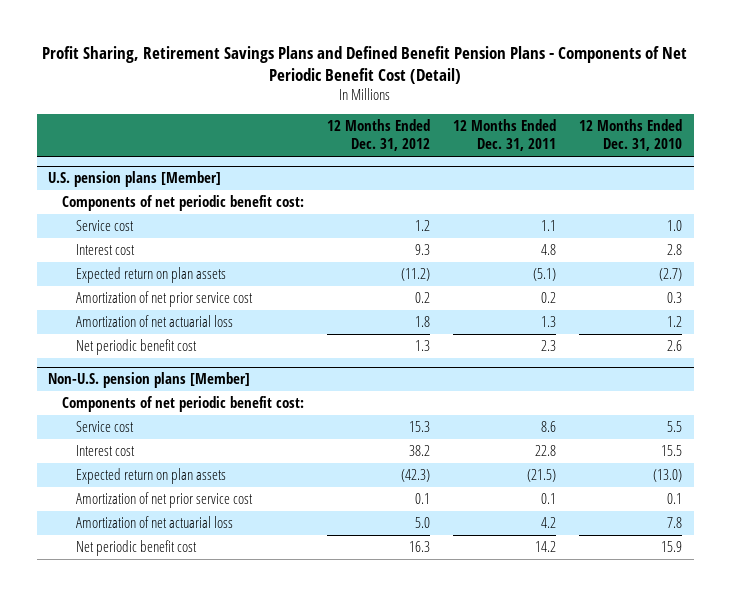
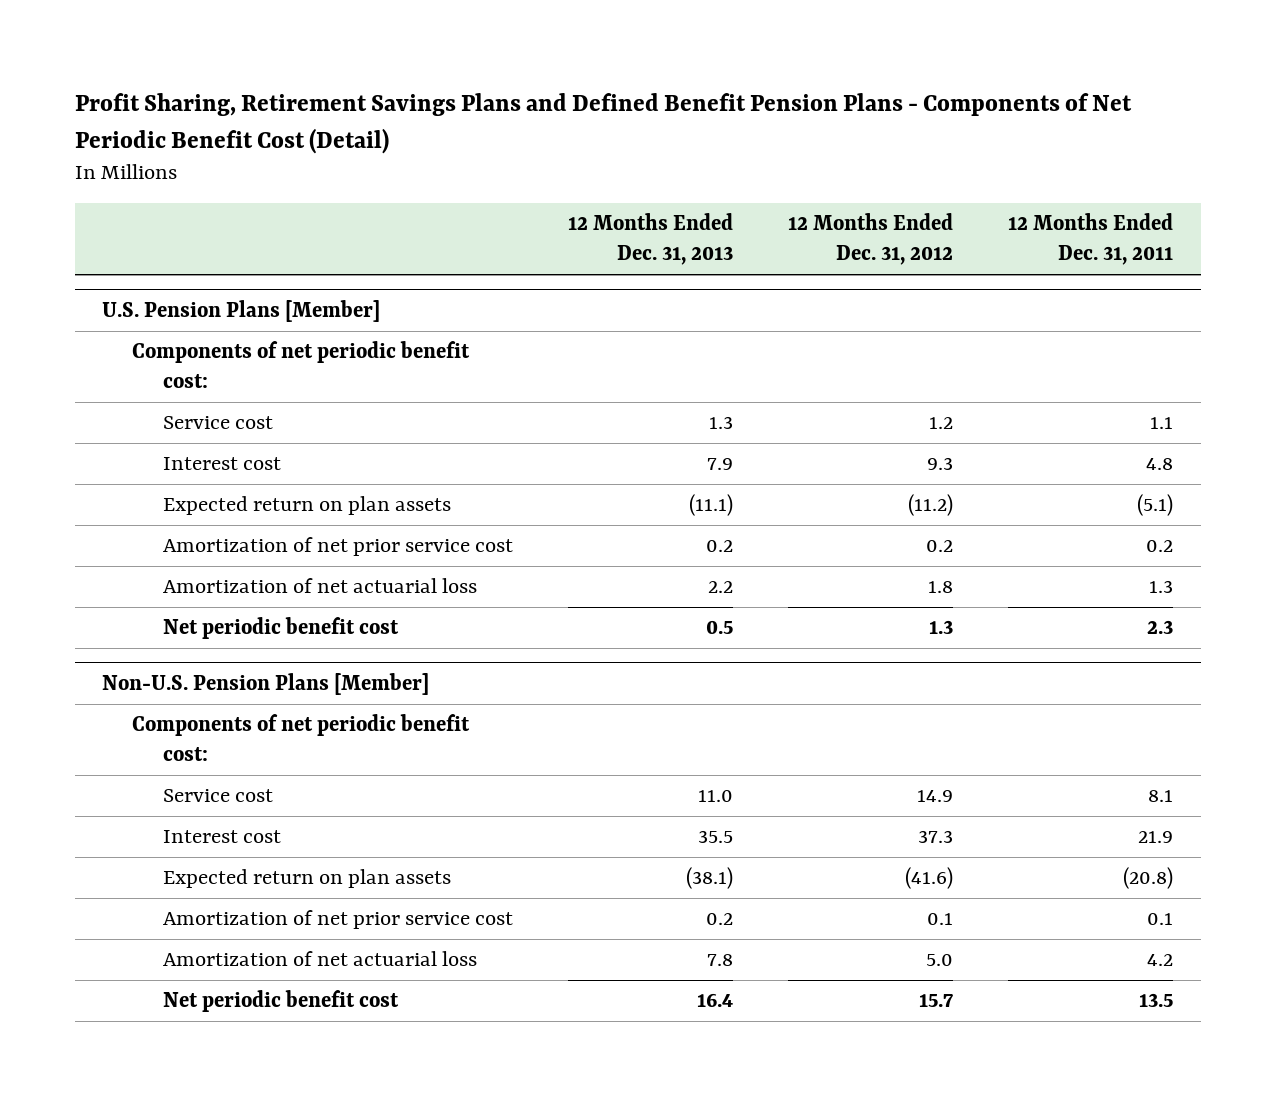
- | 12 Months Ended Dec. 31, 2012 | 12 Months Ended Dec. 31, 2011 | 12 Months Ended Dec. 31, 2010
+ | 12 Months Ended Dec. 31, 2013 | 12 Months Ended Dec. 31, 2012 | 12 Months Ended Dec. 31, 2011
- U.S. pension plans [Member]
+ U.S. Pension Plans [Member]
- Non-U.S. pension plans [Member]
+ Non-U.S. Pension Plans [Member]
- Service cost | 15.3 | 8.6 | 5.5
- Interest cost | 38.2 | 22.8 | 15.5
- Expected return on plan assets | (42.3) | (21.5) | (13.0)
+ Service cost | 11.0 | 14.9 | 8.1
+ Interest cost | 35.5 | 37.3 | 21.9
+ Expected return on plan assets | (38.1) | (41.6) | (20.8)
- Net periodic benefit cost | 16.3 | 14.2 | 15.9
+ Net periodic benefit cost | 16.4 | 15.7 | 13.5

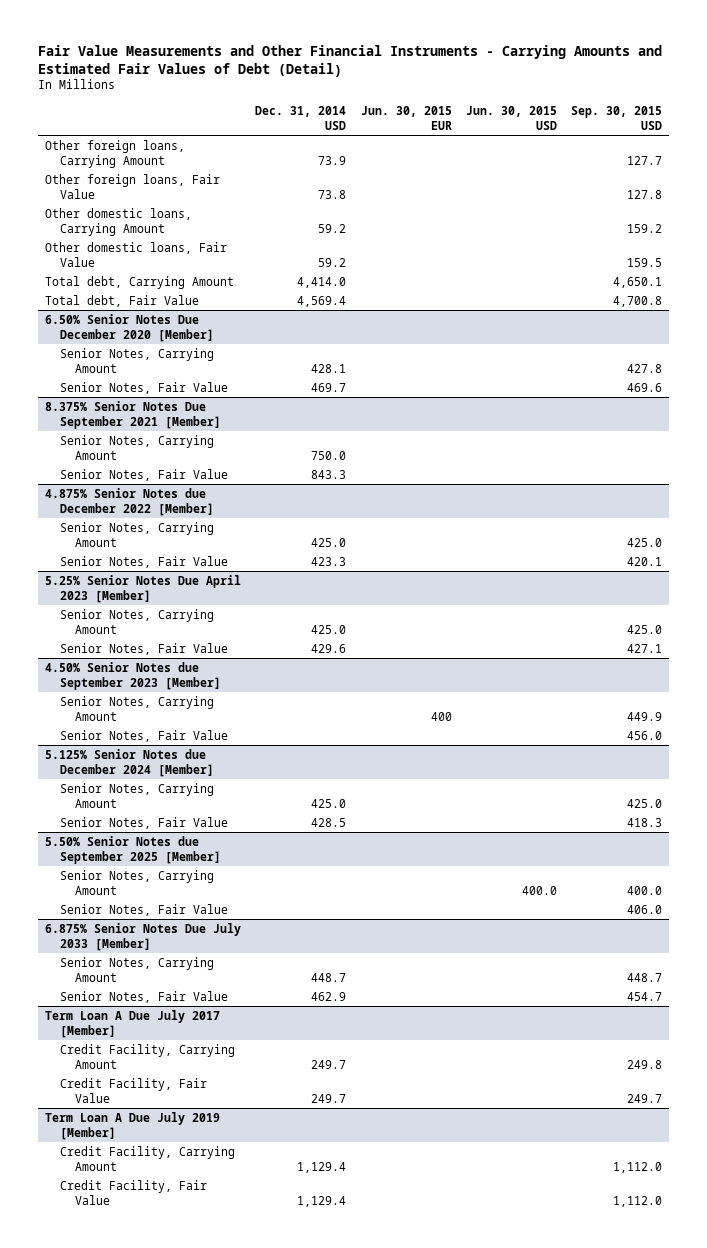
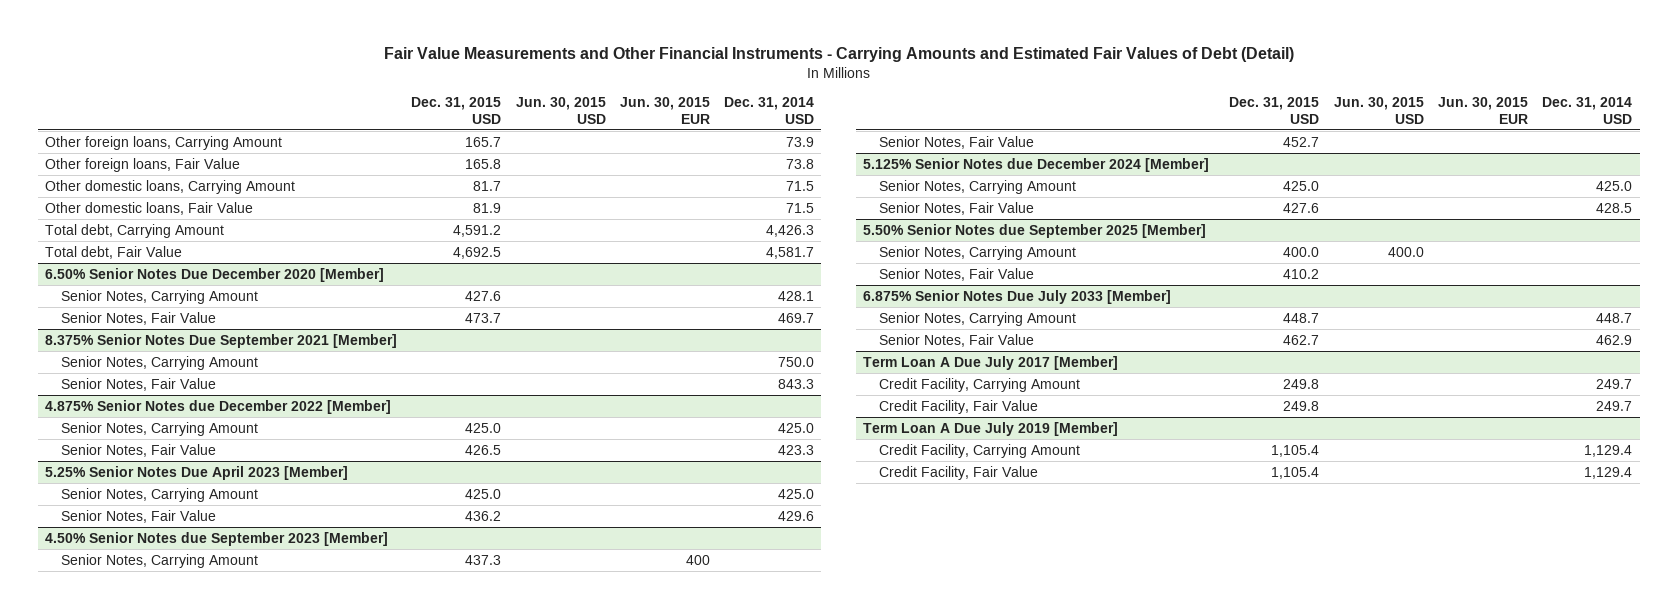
- | Dec. 31, 2014 USD | Jun. 30, 2015 EUR | Jun. 30, 2015 USD | Sep. 30, 2015 USD
+ | Dec. 31, 2015 USD | Jun. 30, 2015 USD | Jun. 30, 2015 EUR | Dec. 31, 2014 USD
- Other domestic loans, Carrying Amount | 59.2 | | | 159.2
- Other domestic loans, Fair Value | 59.2 | | | 159.5
- Total debt, Carrying Amount | 4,414.0 | | | 4,650.1
- Total debt, Fair Value | 4,569.4 | | | 4,700.8
+ Other domestic loans, Carrying Amount | 81.7 | | | 71.5
+ Other domestic loans, Fair Value | 81.9 | | | 71.5
+ Total debt, Carrying Amount | 4,591.2 | | | 4,426.3
+ Total debt, Fair Value | 4,692.5 | | | 4,581.7

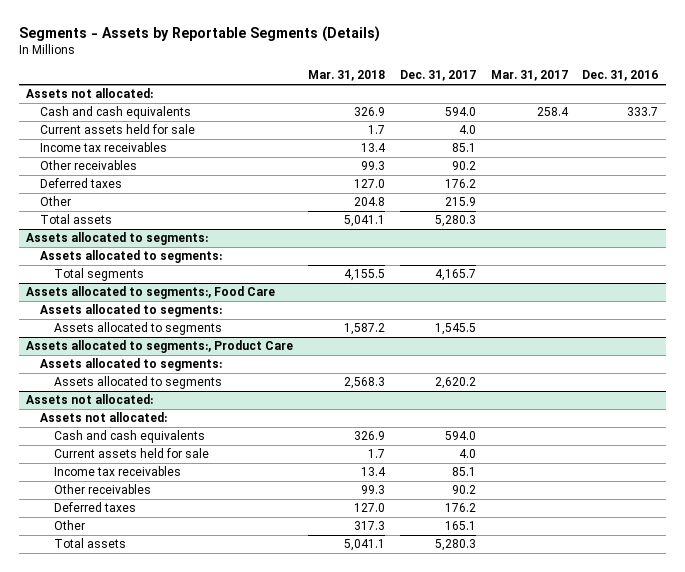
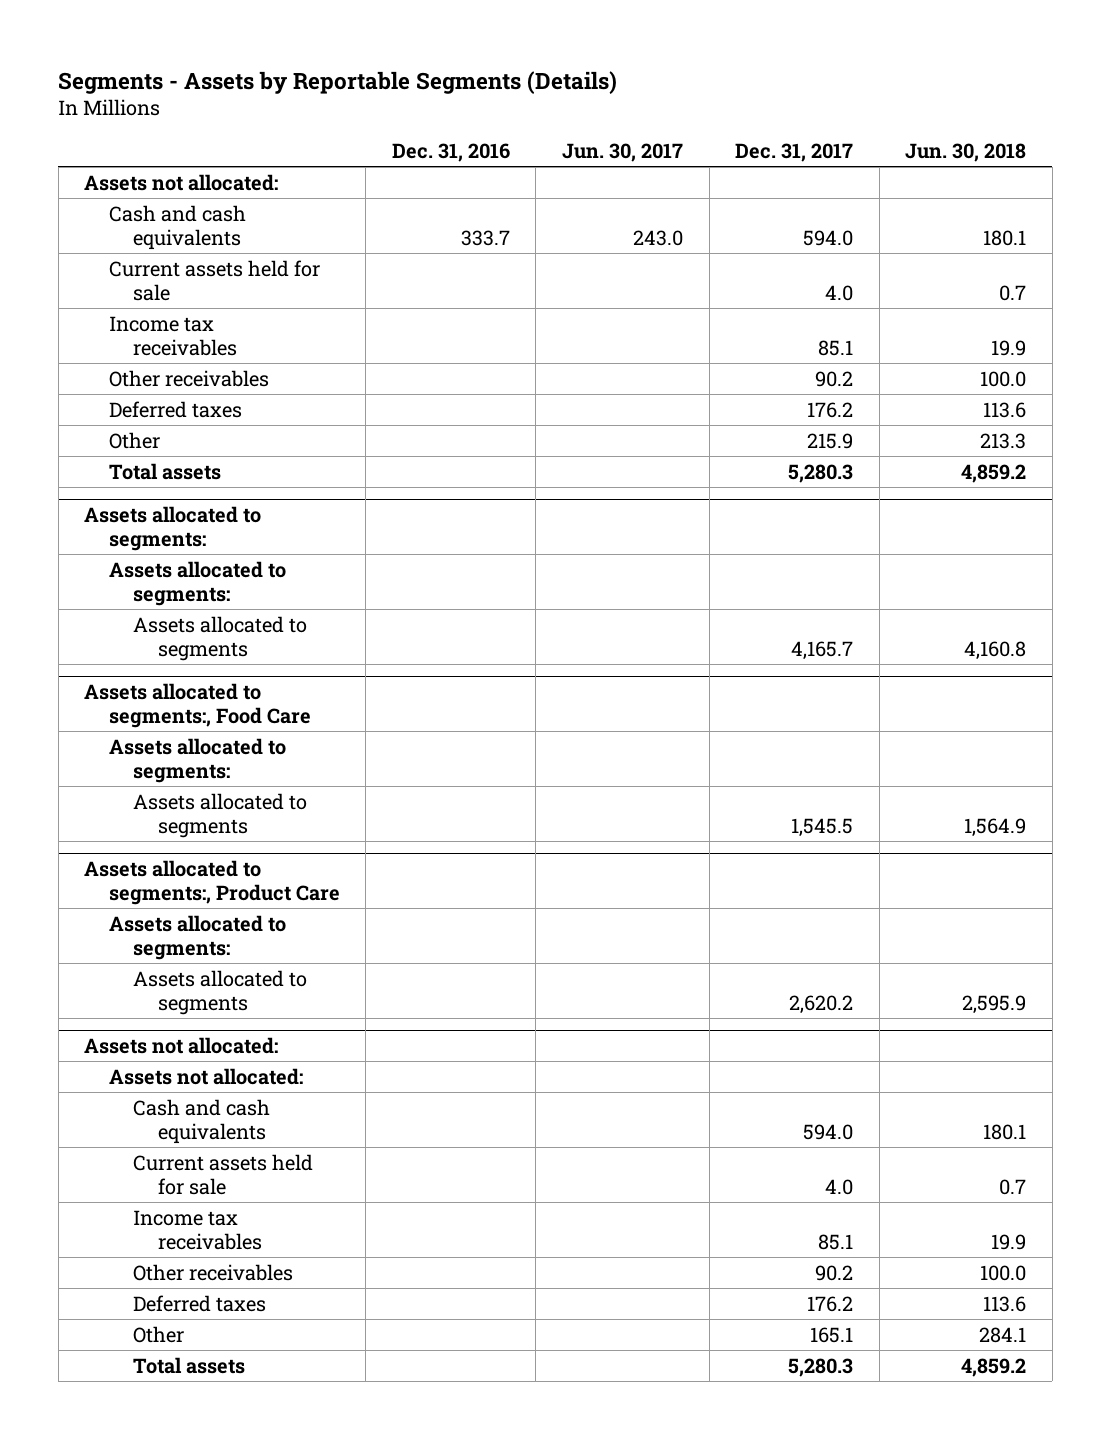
- | Mar. 31, 2018 | Dec. 31, 2017 | Mar. 31, 2017 | Dec. 31, 2016
+ | Dec. 31, 2016 | Jun. 30, 2017 | Dec. 31, 2017 | Jun. 30, 2018
@ Assets allocated to segments:
- Total segments | 4,155.5 | 4,165.7 | |
+ Assets allocated to segments | | | 4,165.7 | 4,160.8

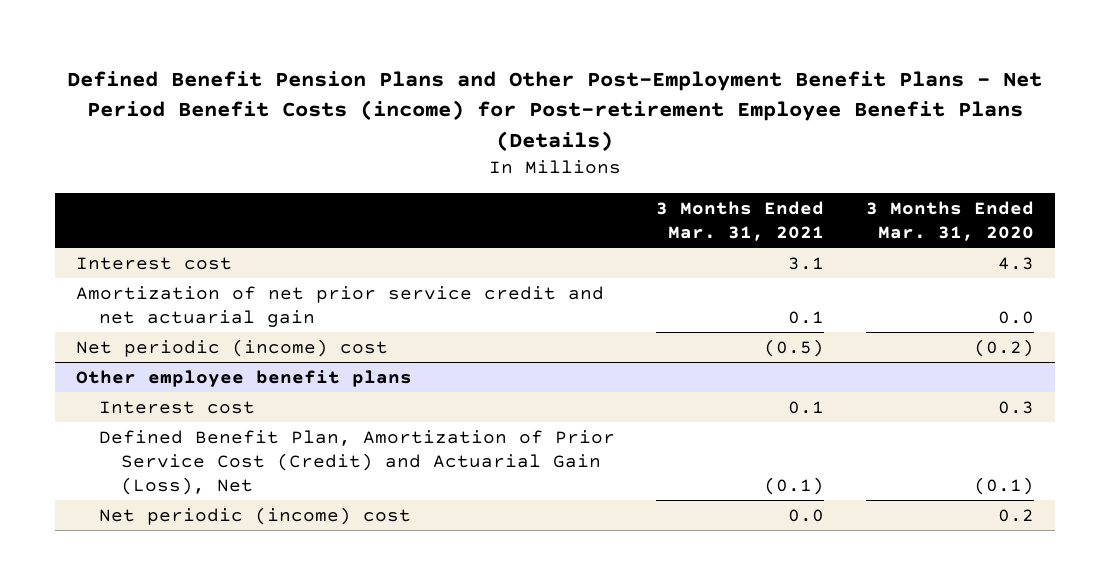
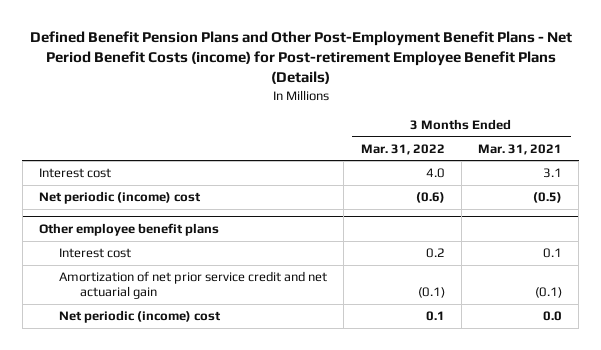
- | 3 Months Ended Mar. 31, 2021 | 3 Months Ended Mar. 31, 2020
+ | 3 Months Ended Mar. 31, 2022 | 3 Months Ended Mar. 31, 2021
- Amortization of net prior service credit and net actuarial gain | 0.1 | 0.0
@ Other employee benefit plans
- Defined Benefit Plan, Amortization of Prior Service Cost (Credit) and Actuarial Gain (Loss), Net | (0.1) | (0.1)
+ Amortization of net prior service credit and net actuarial gain | (0.1) | (0.1)

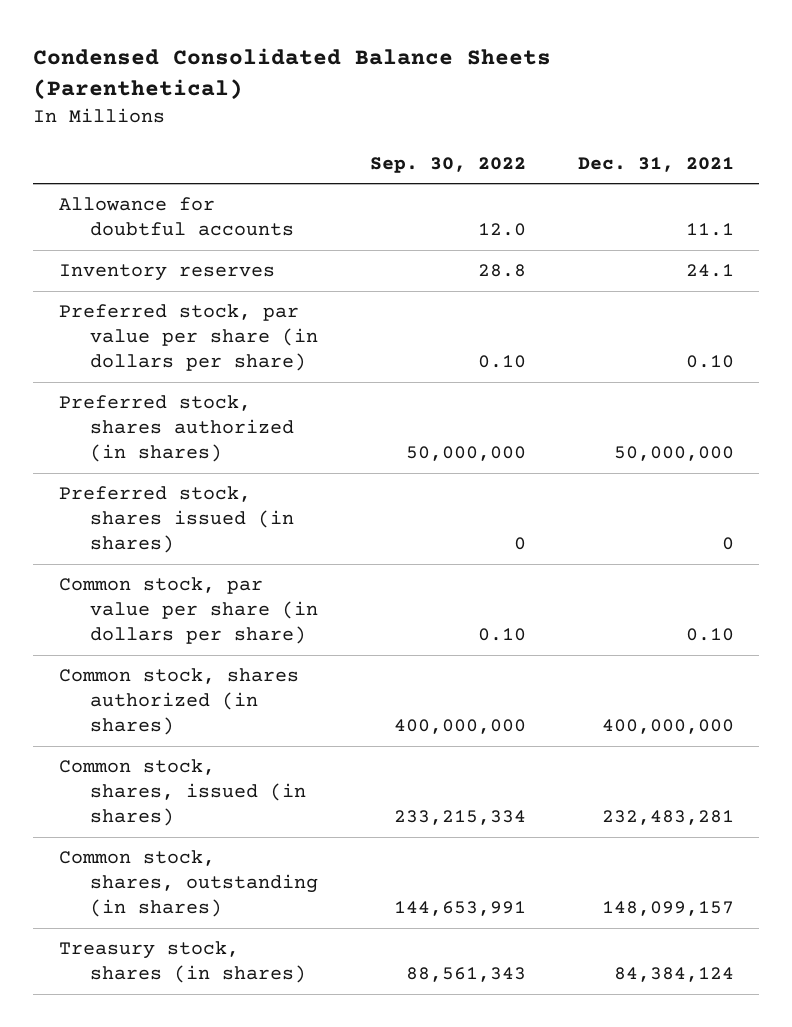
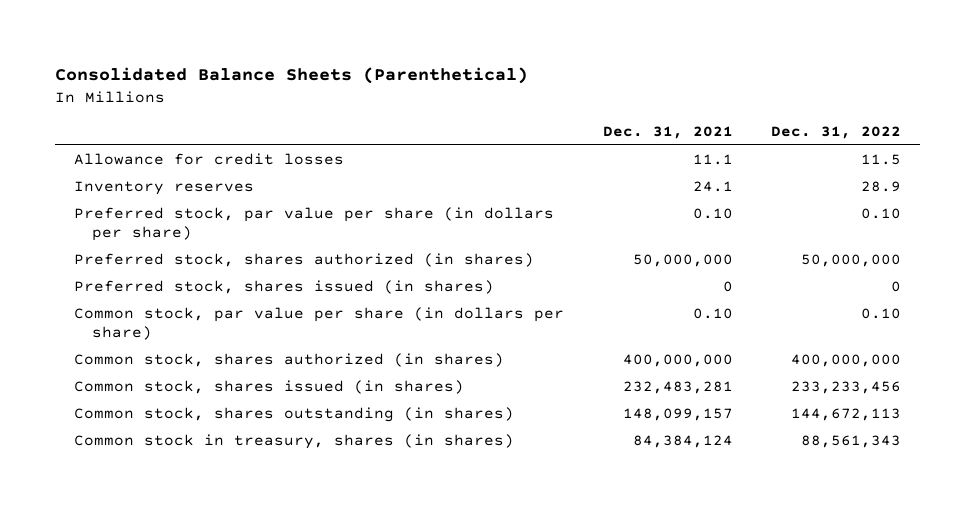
- Condensed Consolidated Balance Sheets (Parenthetical)
+ Consolidated Balance Sheets (Parenthetical)
- | Sep. 30, 2022 | Dec. 31, 2021
+ | Dec. 31, 2021 | Dec. 31, 2022
- Allowance for doubtful accounts | 12.0 | 11.1
+ Allowance for credit losses | 11.1 | 11.5
- Common stock, shares, issued (in shares) | 233,215,334 | 232,483,281
- Common stock, shares, outstanding (in shares) | 144,653,991 | 148,099,157
- Treasury stock, shares (in shares) | 88,561,343 | 84,384,124
+ Common stock, shares issued (in shares) | 232,483,281 | 233,233,456
+ Common stock, shares outstanding (in shares) | 148,099,157 | 144,672,113
+ Common stock in treasury, shares (in shares) | 84,384,124 | 88,561,343

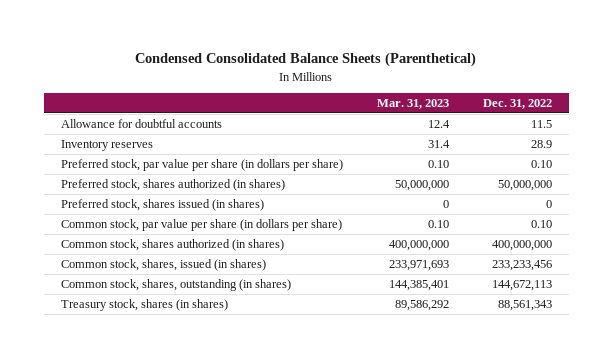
- Consolidated Balance Sheets (Parenthetical)
+ Condensed Consolidated Balance Sheets (Parenthetical)
- | Dec. 31, 2021 | Dec. 31, 2022
+ | Mar. 31, 2023 | Dec. 31, 2022
- Allowance for credit losses | 11.1 | 11.5
+ Allowance for doubtful accounts | 12.4 | 11.5
- Common stock, shares issued (in shares) | 232,483,281 | 233,233,456
- Common stock, shares outstanding (in shares) | 148,099,157 | 144,672,113
- Common stock in treasury, shares (in shares) | 84,384,124 | 88,561,343
+ Common stock, shares, issued (in shares) | 233,971,693 | 233,233,456
+ Common stock, shares, outstanding (in shares) | 144,385,401 | 144,672,113
+ Treasury stock, shares (in shares) | 89,586,292 | 88,561,343

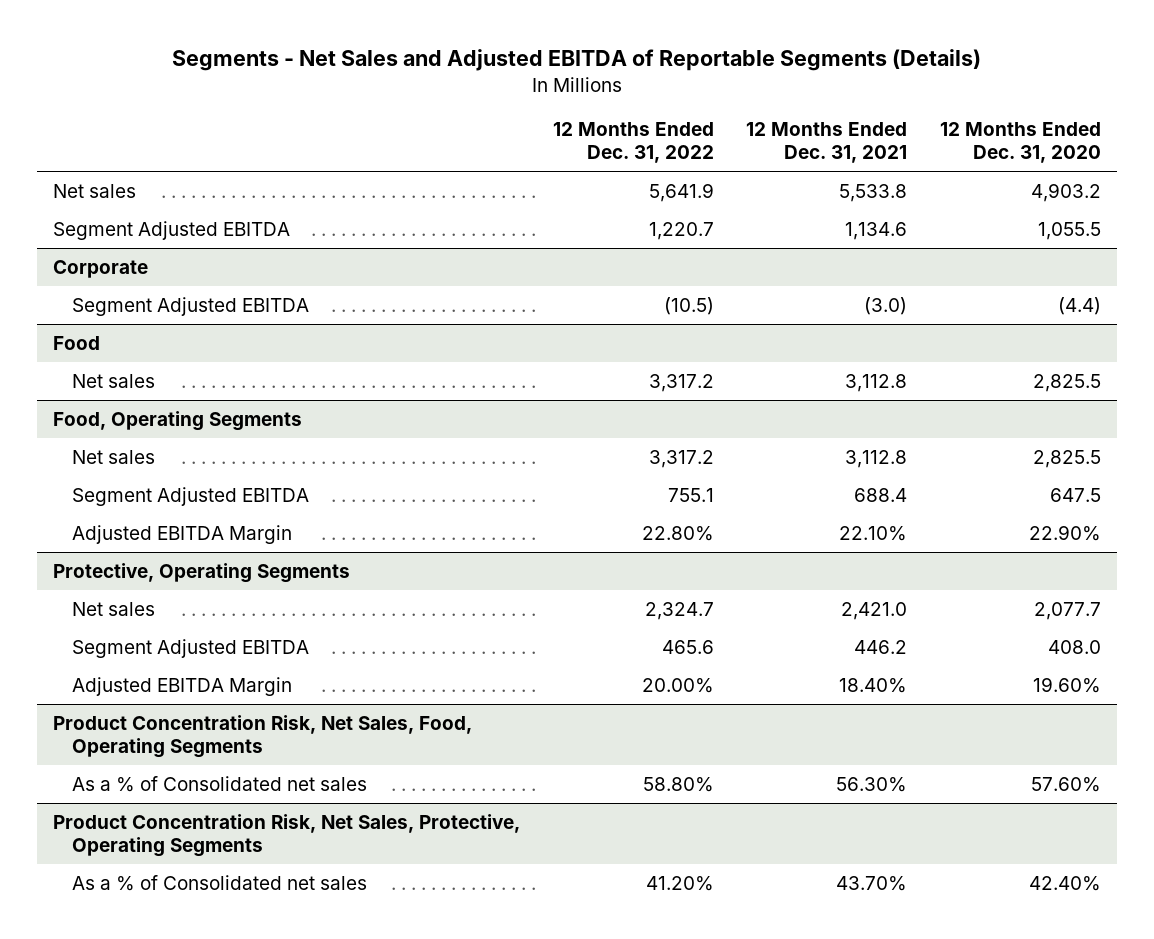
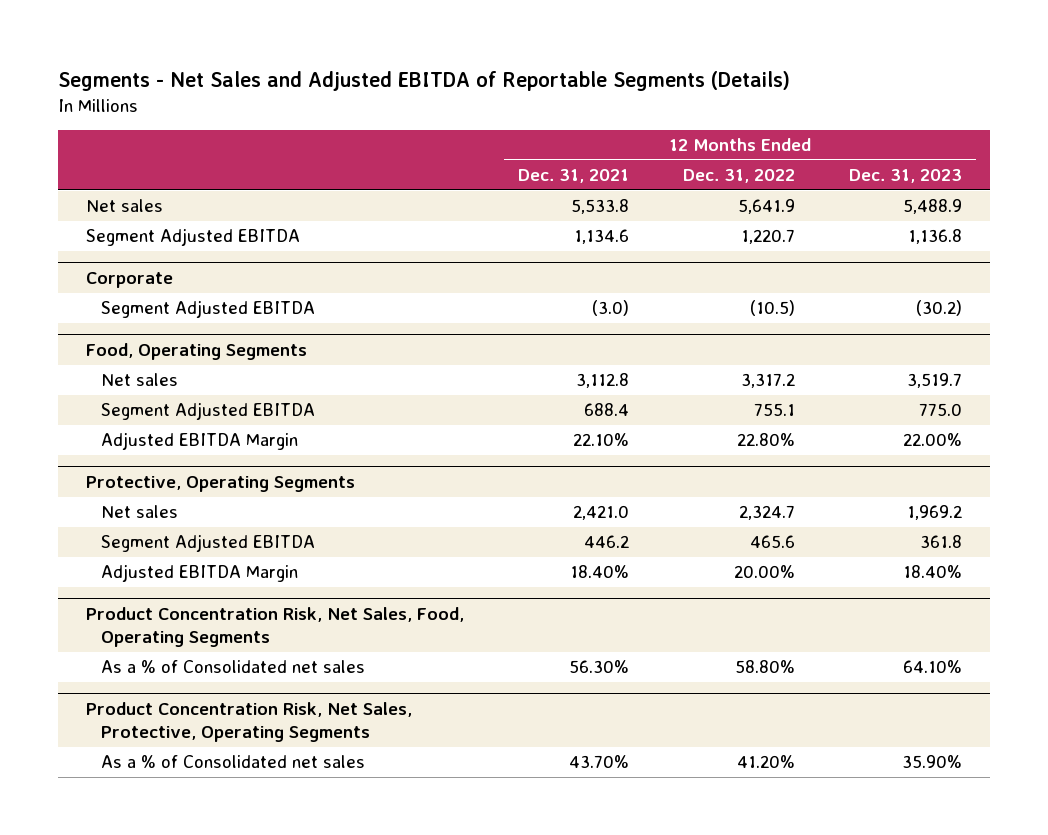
- | 12 Months Ended Dec. 31, 2022 | 12 Months Ended Dec. 31, 2021 | 12 Months Ended Dec. 31, 2020
+ | 12 Months Ended Dec. 31, 2021 | 12 Months Ended Dec. 31, 2022 | 12 Months Ended Dec. 31, 2023
- Food
- Net sales | 3,317.2 | 3,112.8 | 2,825.5

